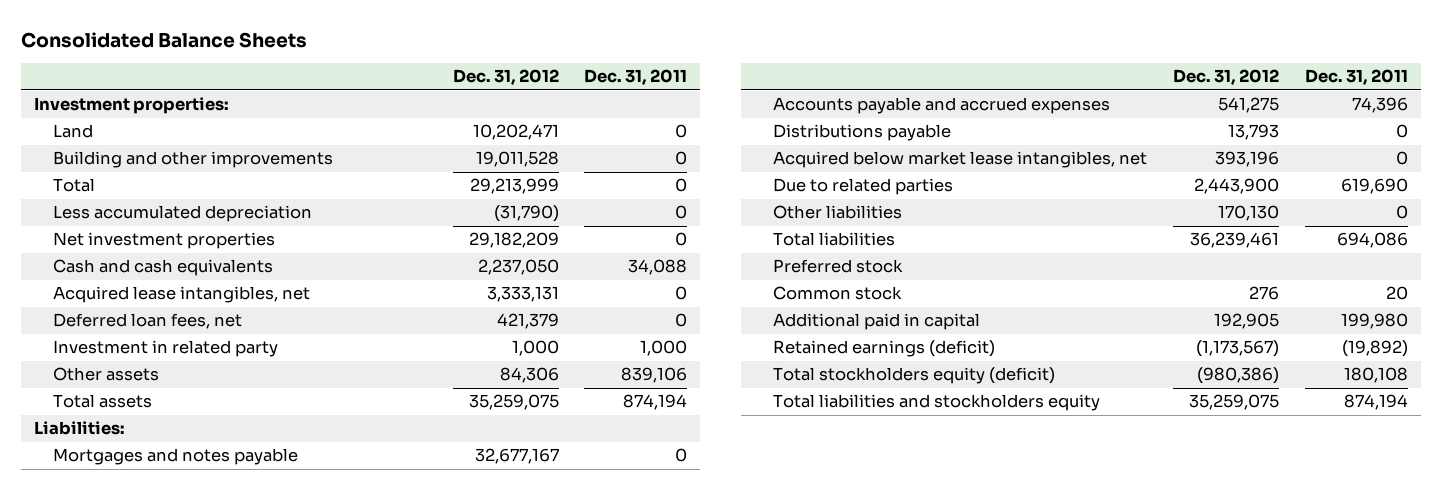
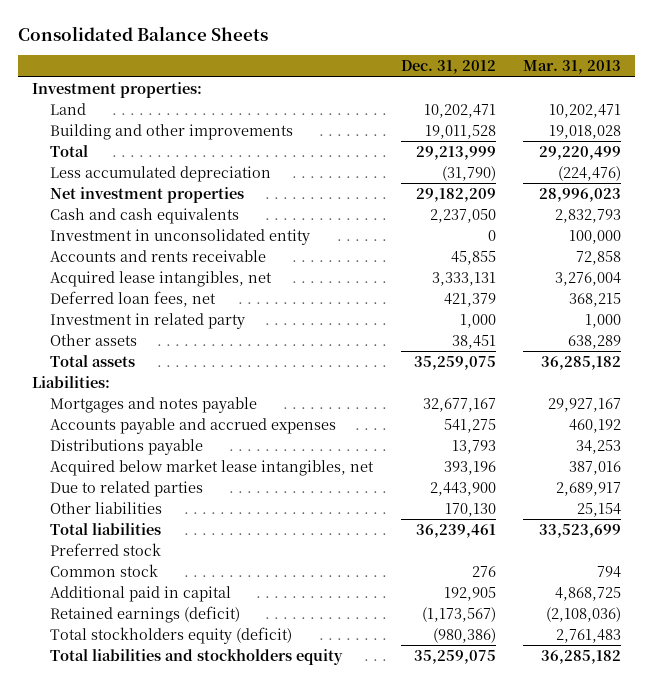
- | Dec. 31, 2012 | Dec. 31, 2011
+ | Dec. 31, 2012 | Mar. 31, 2013
+ Investment in unconsolidated entity | 0 | 100,000
+ Accounts and rents receivable | 45,855 | 72,858
- Other assets | 84,306 | 839,106
+ Other assets | 38,451 | 638,289

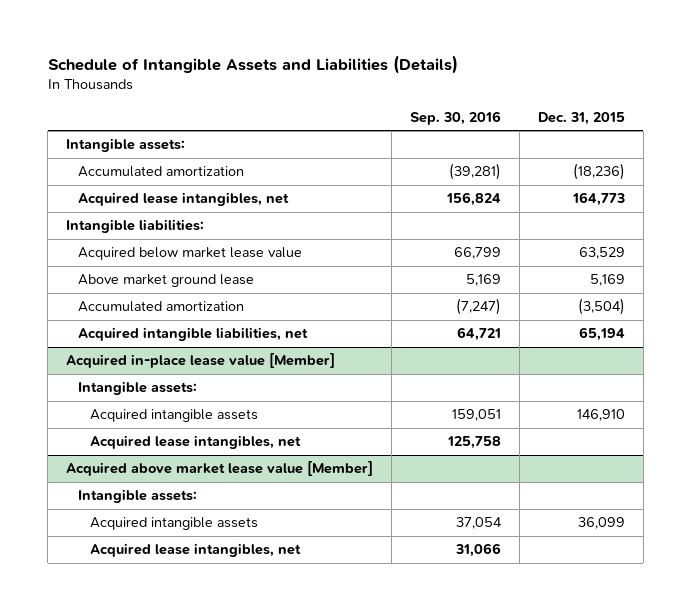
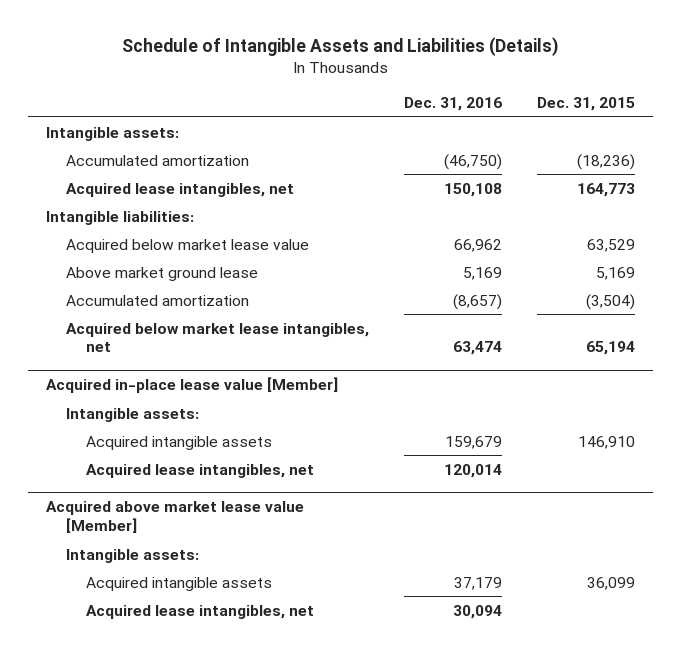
- | Sep. 30, 2016 | Dec. 31, 2015
+ | Dec. 31, 2016 | Dec. 31, 2015
- Acquired intangible liabilities, net | 64,721 | 65,194
+ Acquired below market lease intangibles, net | 63,474 | 65,194

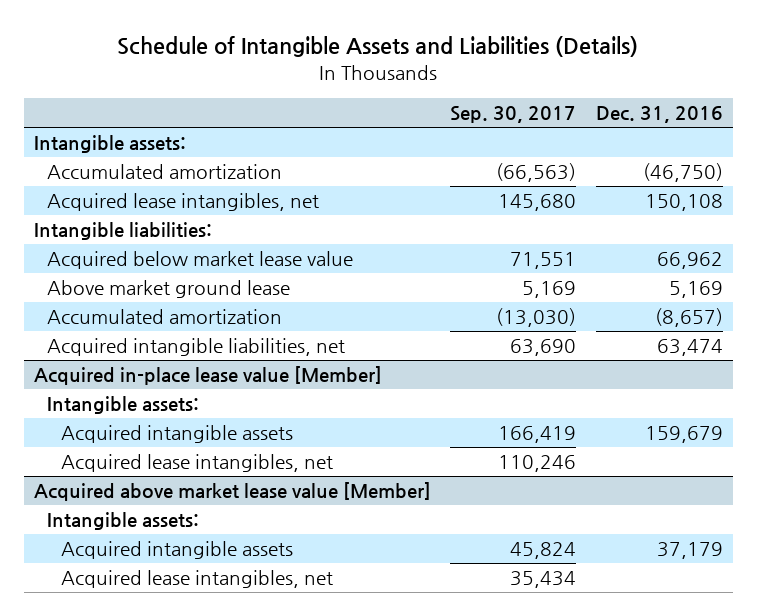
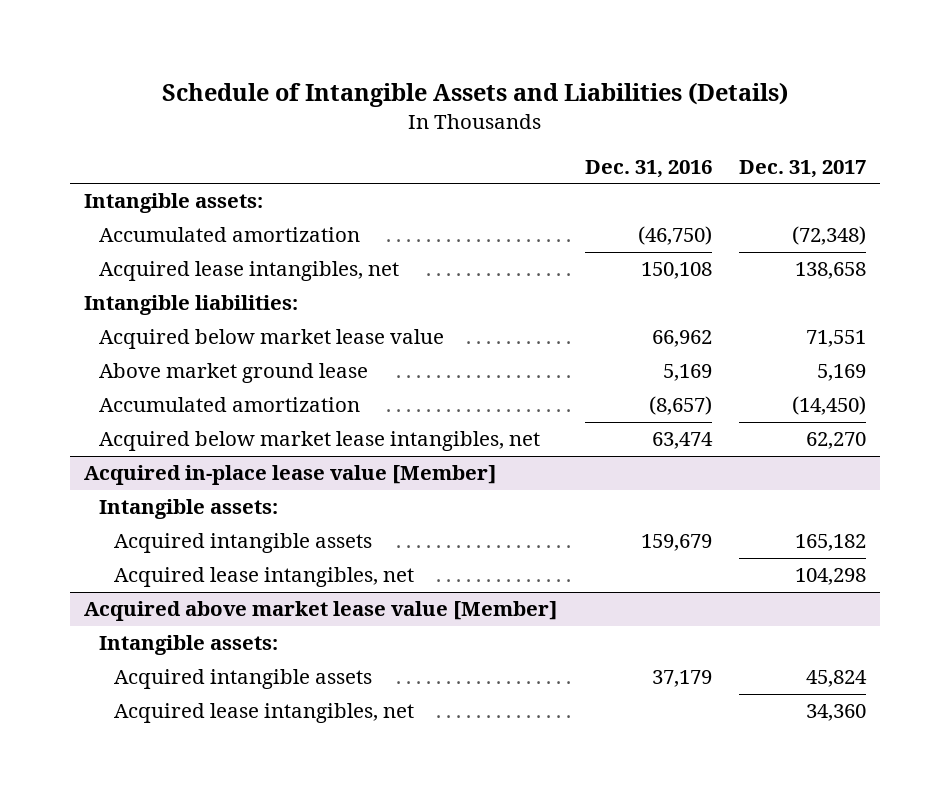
- | Sep. 30, 2017 | Dec. 31, 2016
+ | Dec. 31, 2016 | Dec. 31, 2017
- Acquired intangible liabilities, net | 63,690 | 63,474
+ Acquired below market lease intangibles, net | 63,474 | 62,270

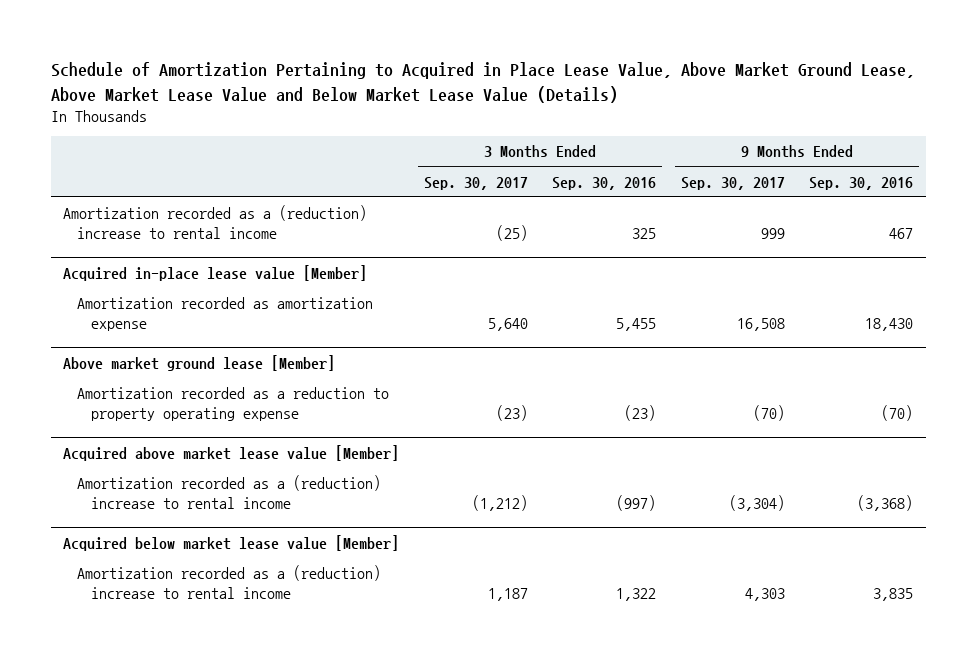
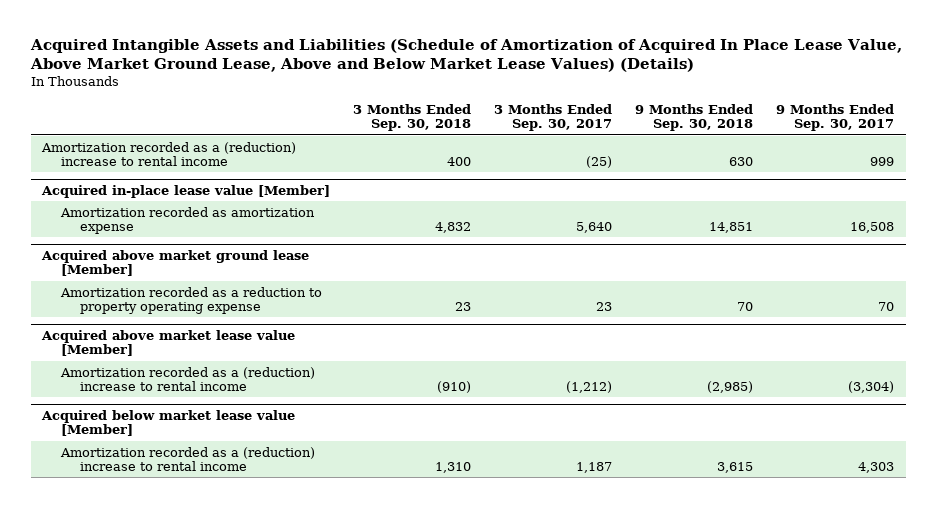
- Schedule of Amortization Pertaining to Acquired in Place Lease Value, Above Market Ground Lease, Above Market Lease Value and Below Market Lease Value (Details)
+ Acquired Intangible Assets and Liabilities (Schedule of Amortization of Acquired In Place Lease Value, Above Market Ground Lease, Above and Below Market Lease Values) (Details)
- | 3 Months Ended Sep. 30, 2017 | 3 Months Ended Sep. 30, 2016 | 9 Months Ended Sep. 30, 2017 | 9 Months Ended Sep. 30, 2016
+ | 3 Months Ended Sep. 30, 2018 | 3 Months Ended Sep. 30, 2017 | 9 Months Ended Sep. 30, 2018 | 9 Months Ended Sep. 30, 2017
- Above market ground lease [Member]
- Amortization recorded as a reduction to property operating expense | (23) | (23) | (70) | (70)
+ Acquired above market ground lease [Member]
+ Amortization recorded as a reduction to property operating expense | 23 | 23 | 70 | 70

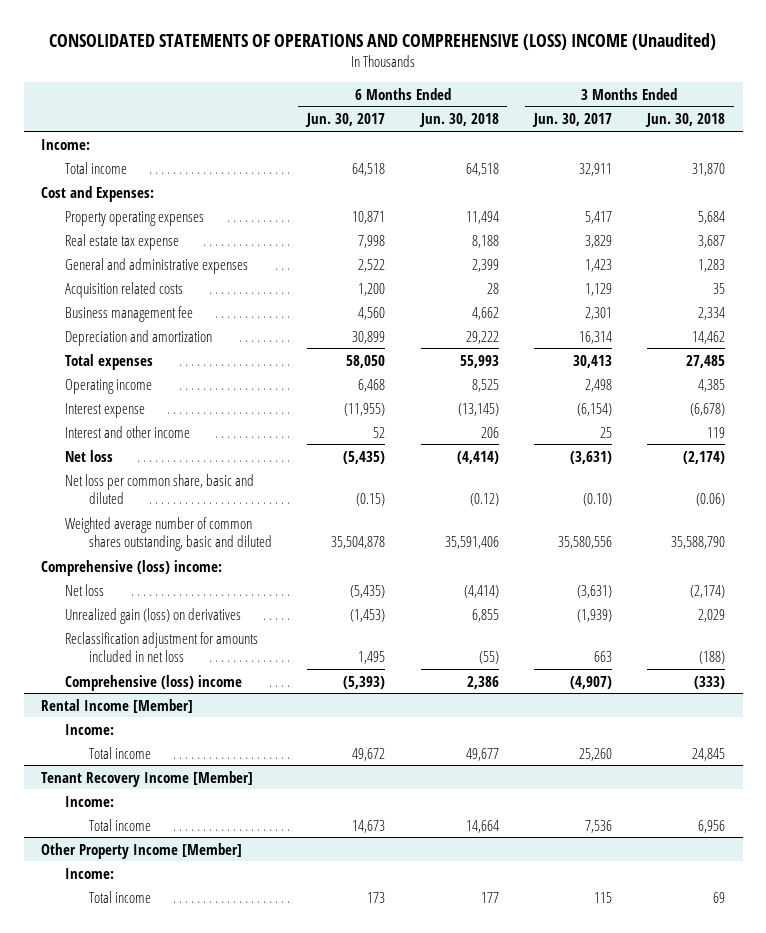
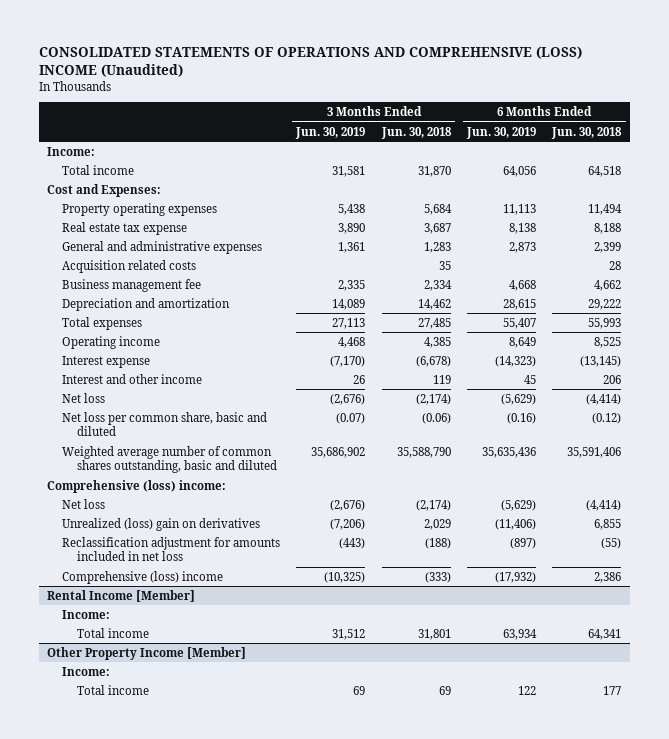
- | 6 Months Ended Jun. 30, 2017 | 6 Months Ended Jun. 30, 2018 | 3 Months Ended Jun. 30, 2017 | 3 Months Ended Jun. 30, 2018
+ | 3 Months Ended Jun. 30, 2019 | 3 Months Ended Jun. 30, 2018 | 6 Months Ended Jun. 30, 2019 | 6 Months Ended Jun. 30, 2018
- Unrealized gain (loss) on derivatives | (1,453) | 6,855 | (1,939) | 2,029
+ Unrealized (loss) gain on derivatives | (7,206) | 2,029 | (11,406) | 6,855
@ Rental Income [Member]
- Total income | 49,672 | 49,677 | 25,260 | 24,845
- Tenant Recovery Income [Member]
- Income:
- Total income | 14,673 | 14,664 | 7,536 | 6,956
@ Rental Income [Member]
+ Total income | 31,512 | 31,801 | 63,934 | 64,341

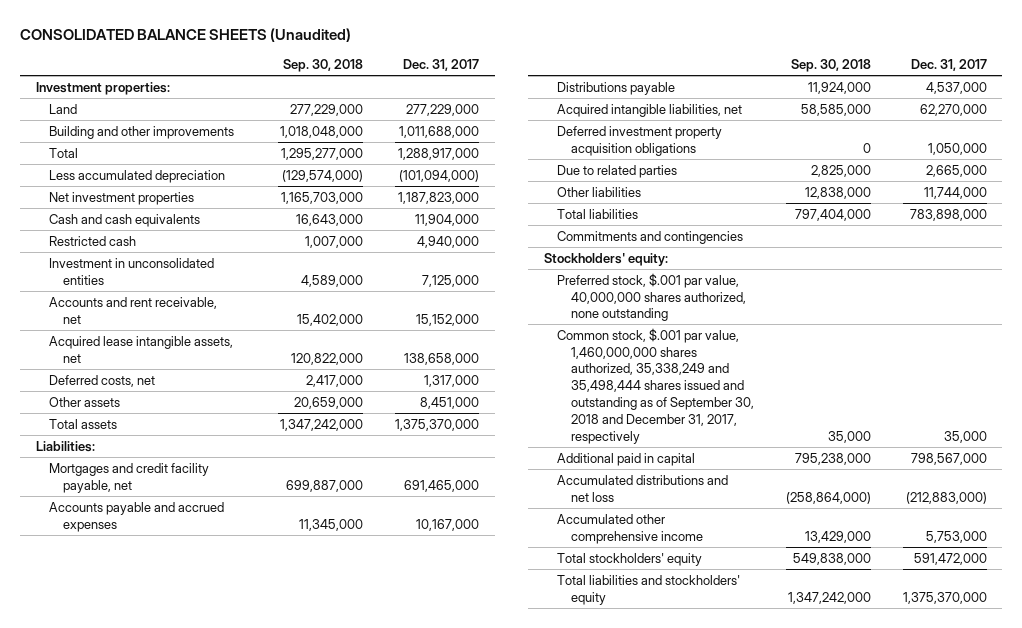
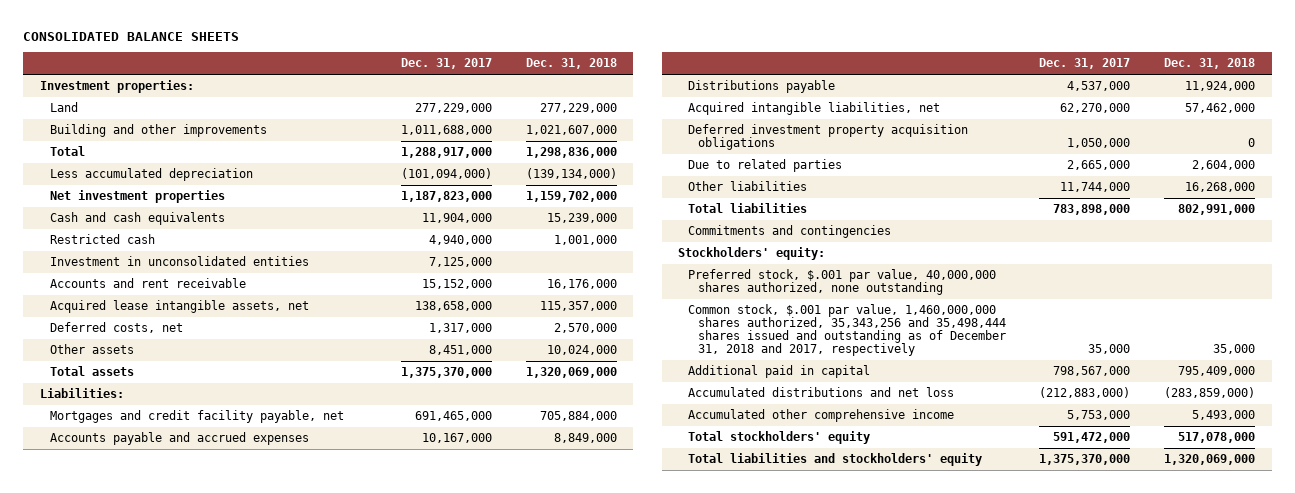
- CONSOLIDATED BALANCE SHEETS (Unaudited)
+ CONSOLIDATED BALANCE SHEETS
- | Sep. 30, 2018 | Dec. 31, 2017
+ | Dec. 31, 2017 | Dec. 31, 2018
- Accounts and rent receivable, net | 15,402,000 | 15,152,000
+ Accounts and rent receivable | 15,152,000 | 16,176,000
- Common stock, $.001 par value, 1,460,000,000 shares authorized, 35,338,249 and 35,498,444 shares issued and outstanding as of September 30, 2018 and December 31, 2017, respectively | 35,000 | 35,000
+ Common stock, $.001 par value, 1,460,000,000 shares authorized, 35,343,256 and 35,498,444 shares issued and outstanding as of December 31, 2018 and 2017, respectively | 35,000 | 35,000

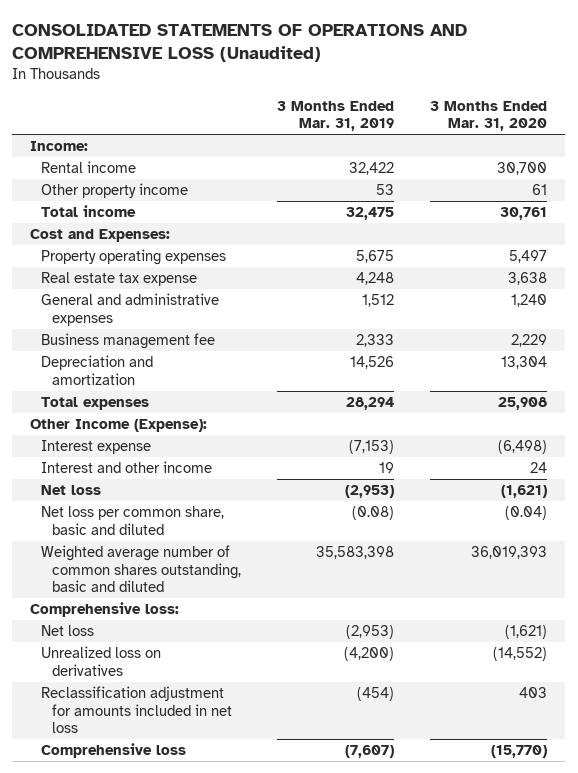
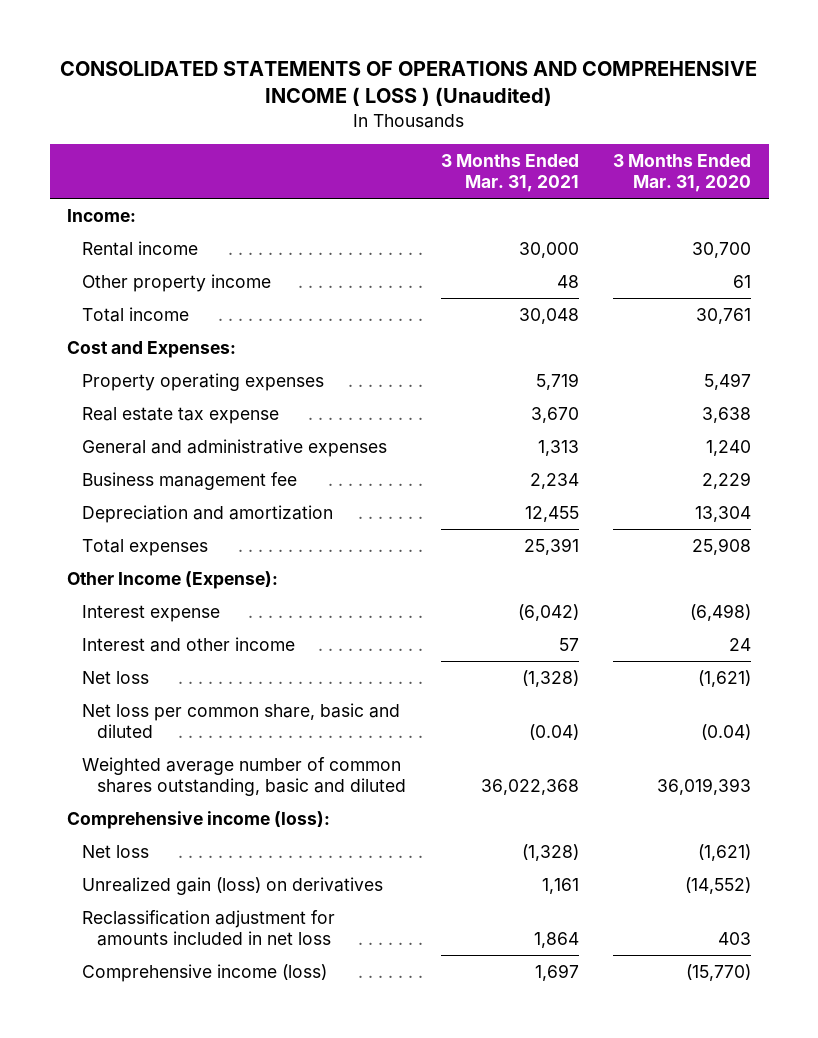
- CONSOLIDATED STATEMENTS OF OPERATIONS AND COMPREHENSIVE LOSS (Unaudited)
+ CONSOLIDATED STATEMENTS OF OPERATIONS AND COMPREHENSIVE INCOME ( LOSS ) (Unaudited)
- | 3 Months Ended Mar. 31, 2019 | 3 Months Ended Mar. 31, 2020
+ | 3 Months Ended Mar. 31, 2021 | 3 Months Ended Mar. 31, 2020
- Comprehensive loss:
+ Comprehensive income (loss):
- Unrealized loss on derivatives | (4,200) | (14,552)
+ Unrealized gain (loss) on derivatives | 1,161 | (14,552)
- Comprehensive loss | (7,607) | (15,770)
+ Comprehensive income (loss) | 1,697 | (15,770)

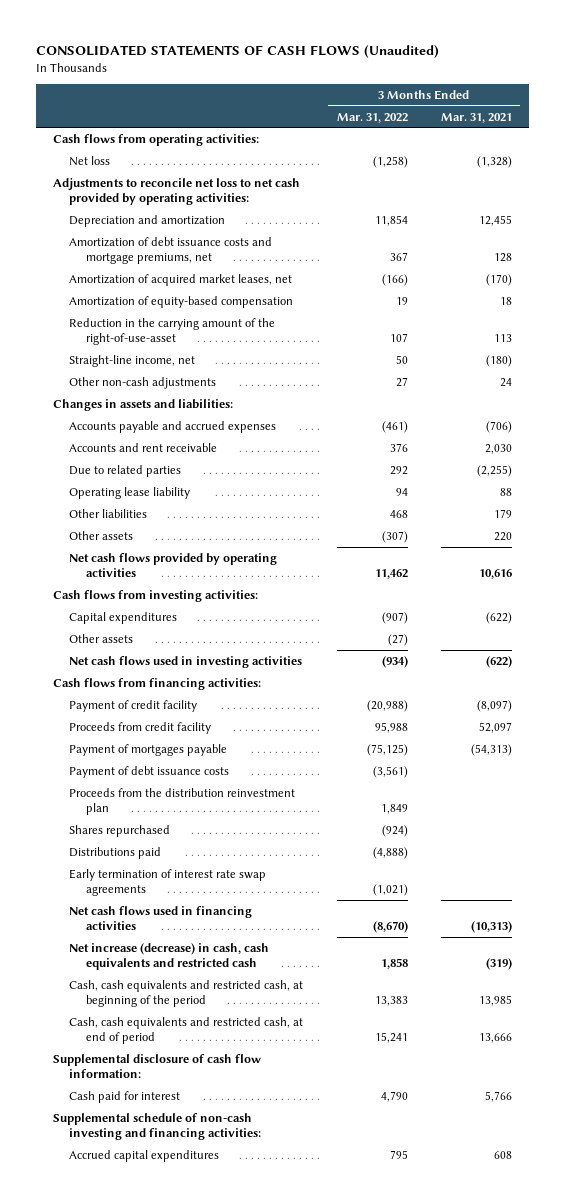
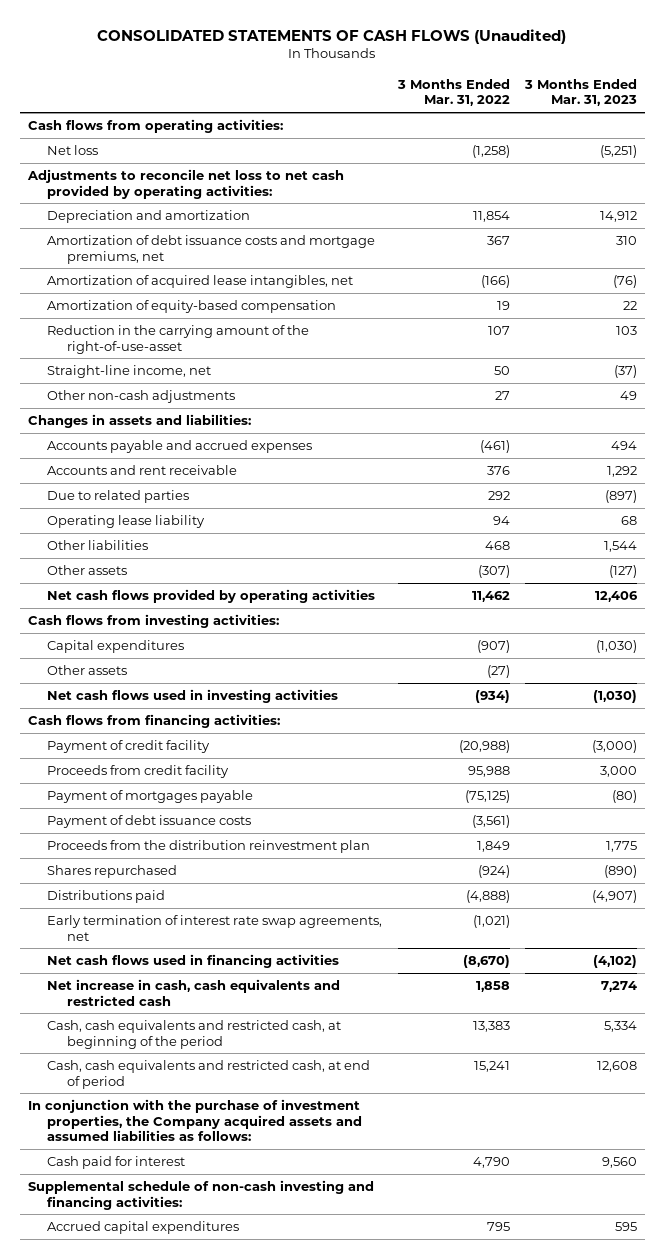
- | 3 Months Ended Mar. 31, 2022 | 3 Months Ended Mar. 31, 2021
+ | 3 Months Ended Mar. 31, 2022 | 3 Months Ended Mar. 31, 2023
- Amortization of acquired market leases, net | (166) | (170)
+ Amortization of acquired lease intangibles, net | (166) | (76)
- Early termination of interest rate swap agreements | (1,021) |
+ Early termination of interest rate swap agreements, net | (1,021) |
- Net increase (decrease) in cash, cash equivalents and restricted cash | 1,858 | (319)
+ Net increase in cash, cash equivalents and restricted cash | 1,858 | 7,274
- Supplemental disclosure of cash flow information:
+ In conjunction with the purchase of investment properties, the Company acquired assets and assumed liabilities as follows:

